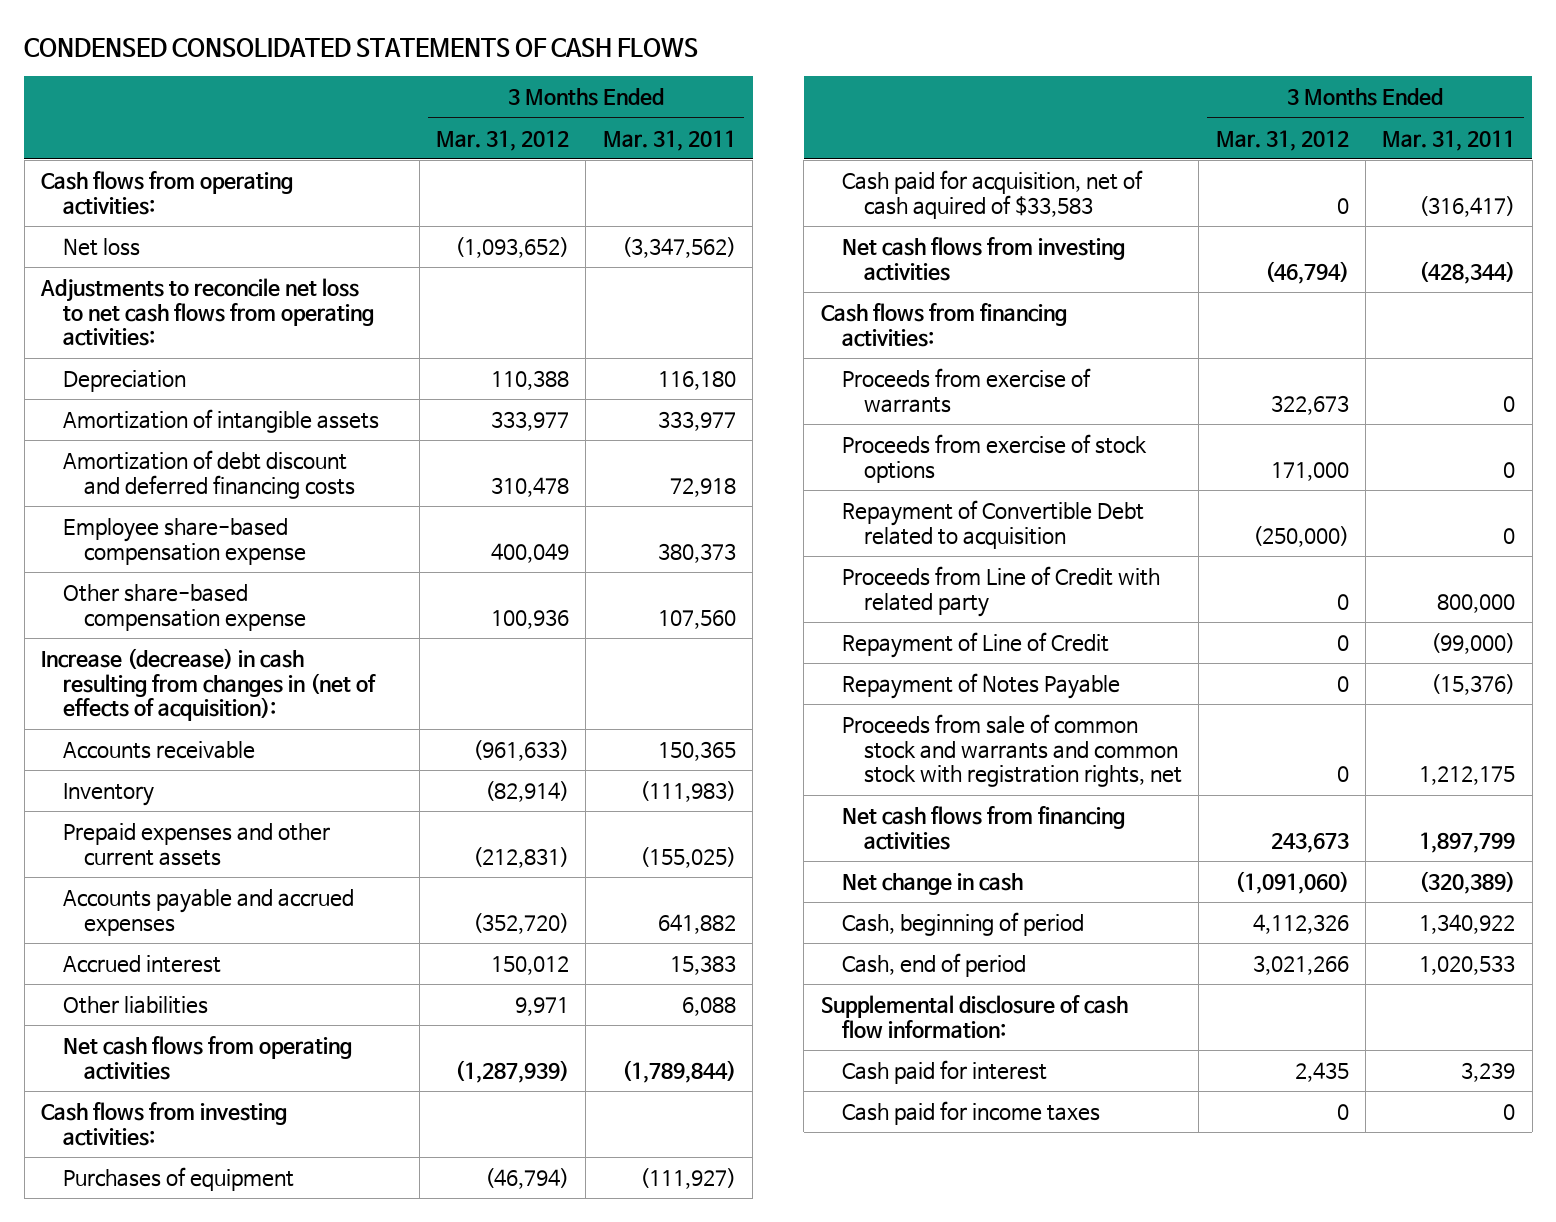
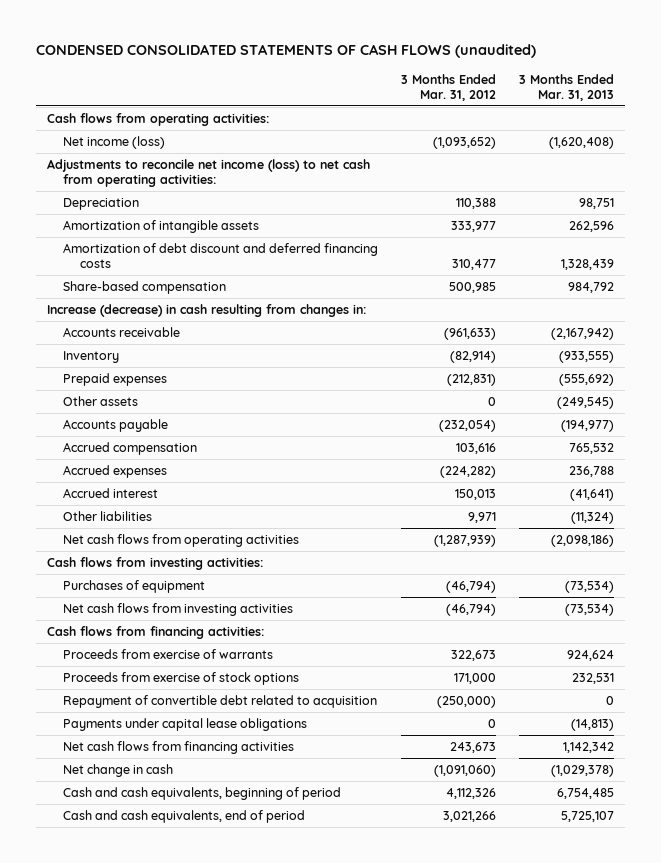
- CONDENSED CONSOLIDATED STATEMENTS OF CASH FLOWS
+ CONDENSED CONSOLIDATED STATEMENTS OF CASH FLOWS (unaudited)
- | 3 Months Ended Mar. 31, 2012 | 3 Months Ended Mar. 31, 2011
+ | 3 Months Ended Mar. 31, 2012 | 3 Months Ended Mar. 31, 2013
- Net loss | (1,093,652) | (3,347,562)
- Adjustments to reconcile net loss to net cash flows from operating activities:
+ Net income (loss) | (1,093,652) | (1,620,408)
+ Adjustments to reconcile net income (loss) to net cash from operating activities:
- Amortization of debt discount and deferred financing costs | 310,478 | 72,918
- Employee share-based compensation expense | 400,049 | 380,373
- Other share-based compensation expense | 100,936 | 107,560
- Increase (decrease) in cash resulting from changes in (net of effects of acquisition):
+ Amortization of debt discount and deferred financing costs | 310,477 | 1,328,439
+ Share-based compensation | 500,985 | 984,792
+ Increase (decrease) in cash resulting from changes in:
- Prepaid expenses and other current assets | (212,831) | (155,025)
- Accounts payable and accrued expenses | (352,720) | 641,882
- Accrued interest | 150,012 | 15,383
+ Prepaid expenses | (212,831) | (555,692)
+ Other assets | 0 | (249,545)
+ Accounts payable | (232,054) | (194,977)
+ Accrued compensation | 103,616 | 765,532
+ Accrued expenses | (224,282) | 236,788
+ Accrued interest | 150,013 | (41,641)
- Cash paid for acquisition, net of cash aquired of $33,583 | 0 | (316,417)
- Repayment of Convertible Debt related to acquisition | (250,000) | 0
- Proceeds from Line of Credit with related party | 0 | 800,000
- Repayment of Line of Credit | 0 | (99,000)
- Repayment of Notes Payable | 0 | (15,376)
- Proceeds from sale of common stock and warrants and common stock with registration rights, net | 0 | 1,212,175
+ Repayment of convertible debt related to acquisition | (250,000) | 0
+ Payments under capital lease obligations | 0 | (14,813)
- Cash, beginning of period | 4,112,326 | 1,340,922
- Cash, end of period | 3,021,266 | 1,020,533
- Supplemental disclosure of cash flow information:
- Cash paid for interest | 2,435 | 3,239
- Cash paid for income taxes | 0 | 0
+ Cash and cash equivalents, beginning of period | 4,112,326 | 6,754,485
+ Cash and cash equivalents, end of period | 3,021,266 | 5,725,107

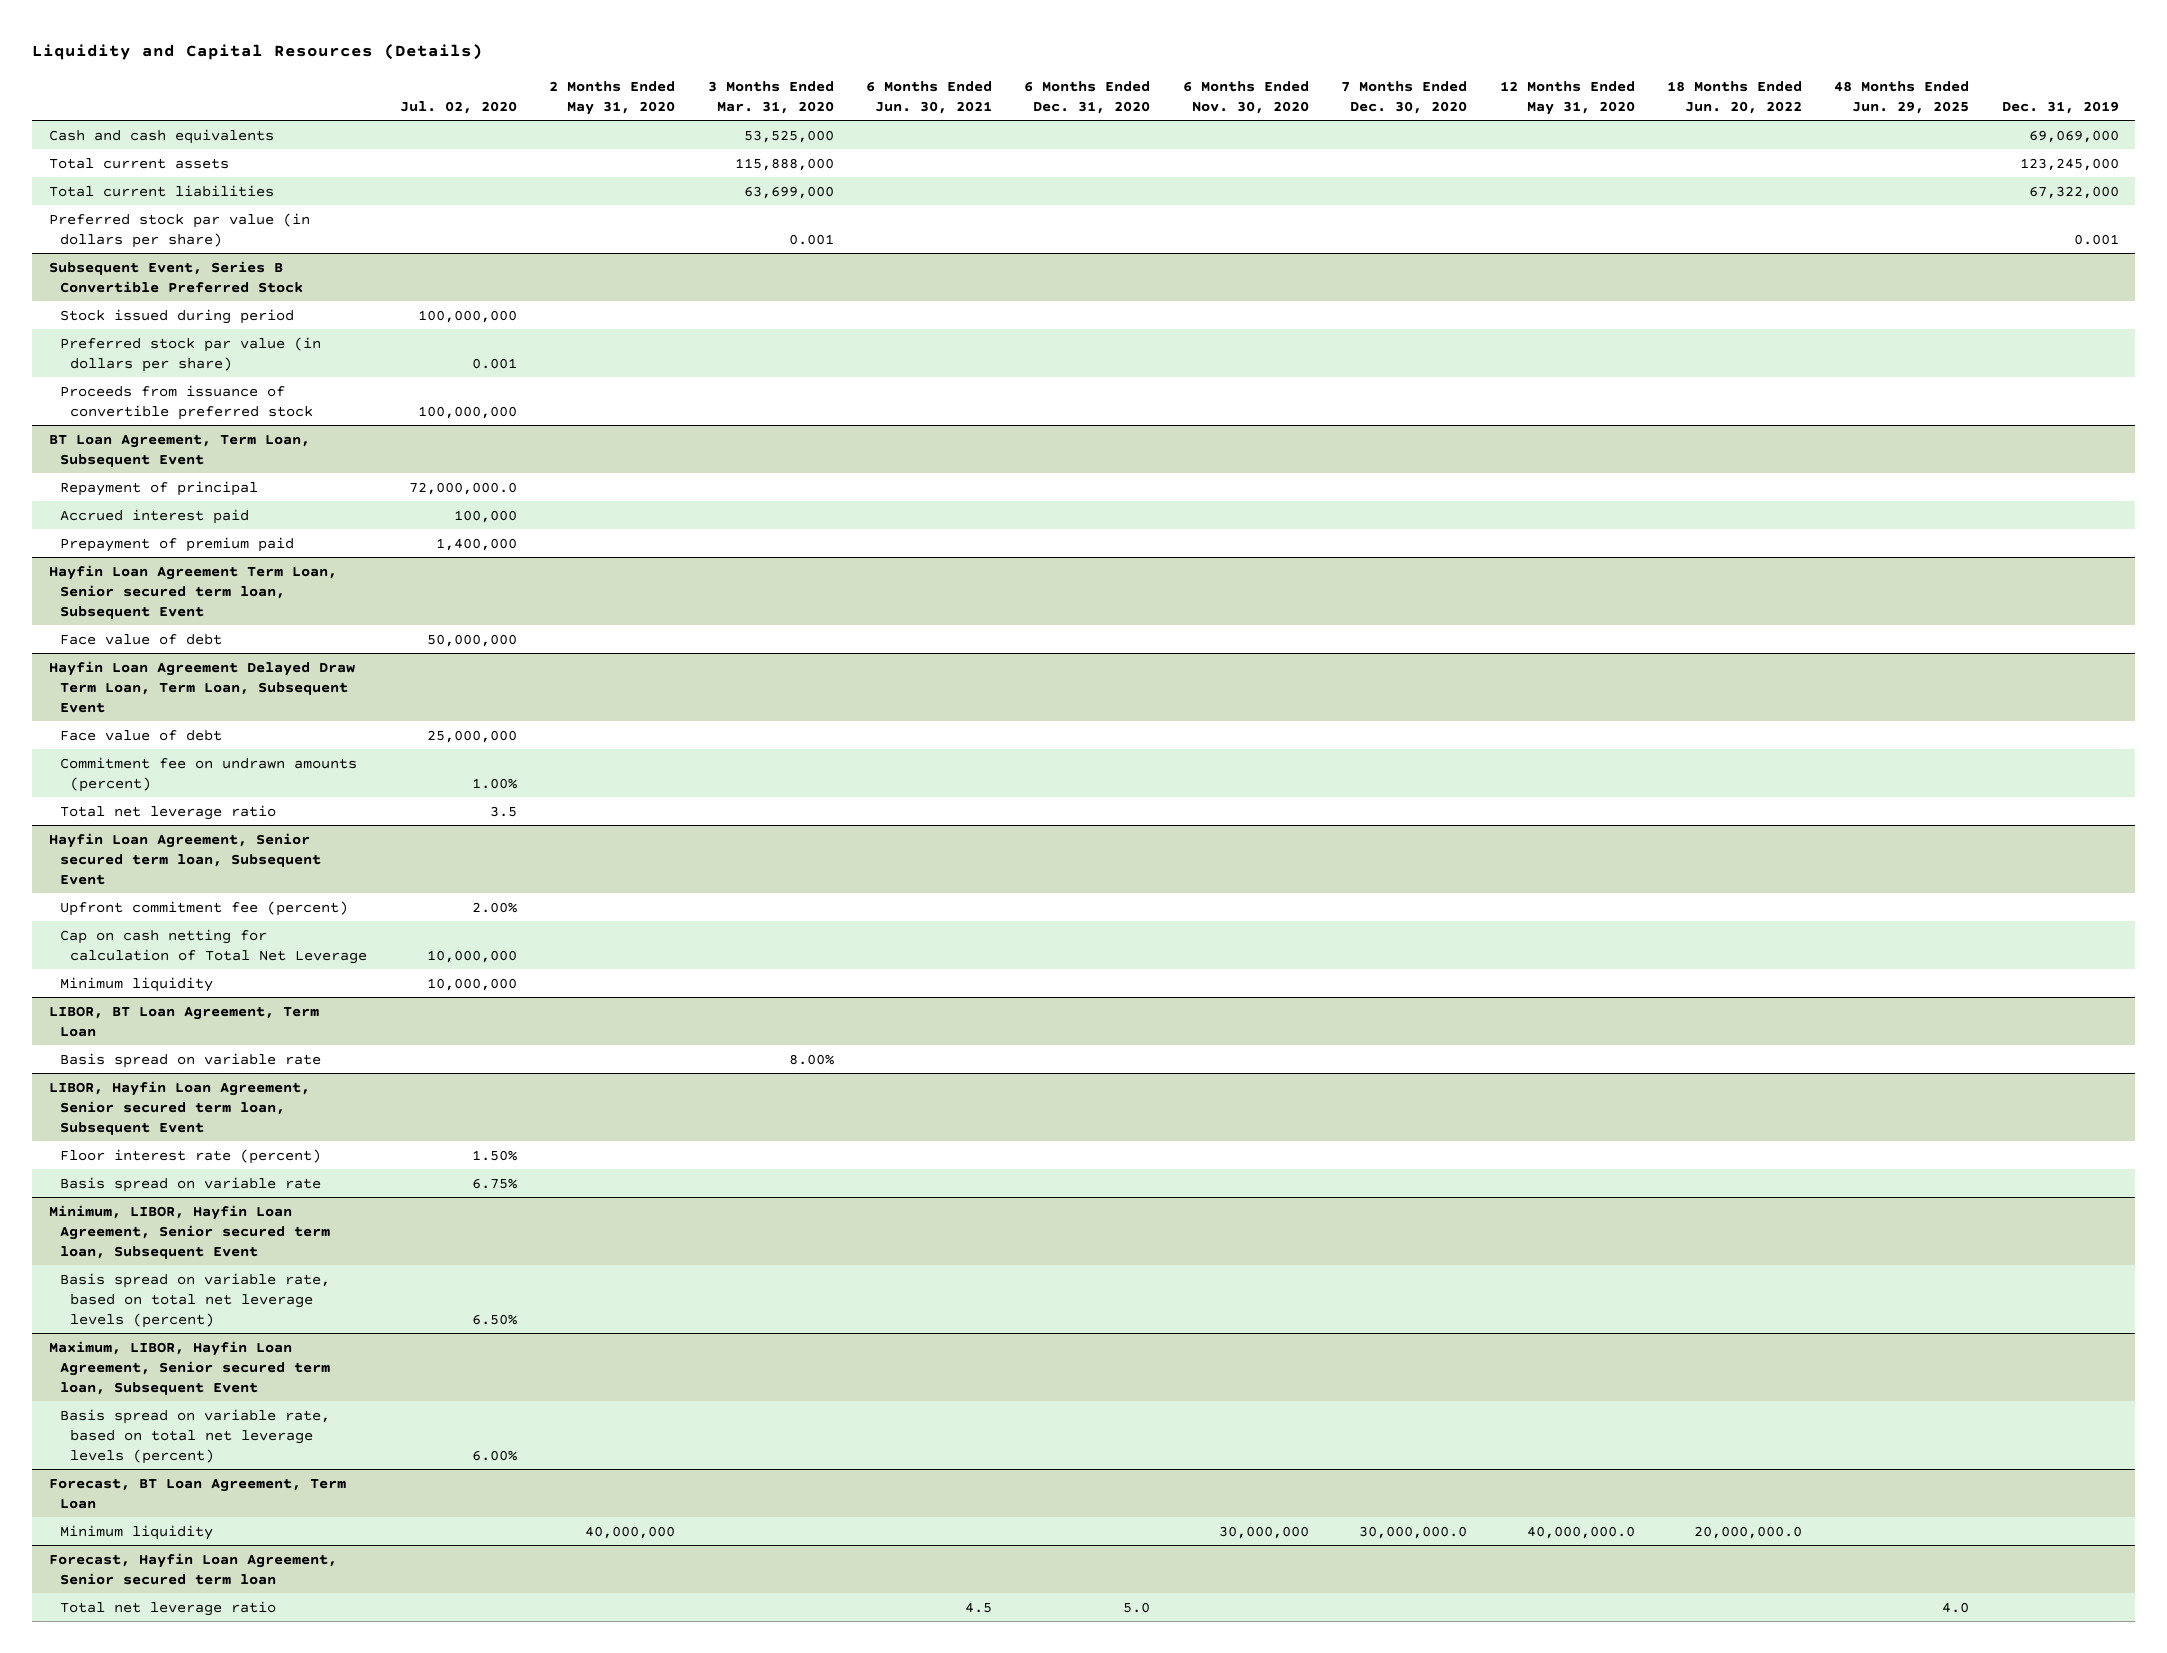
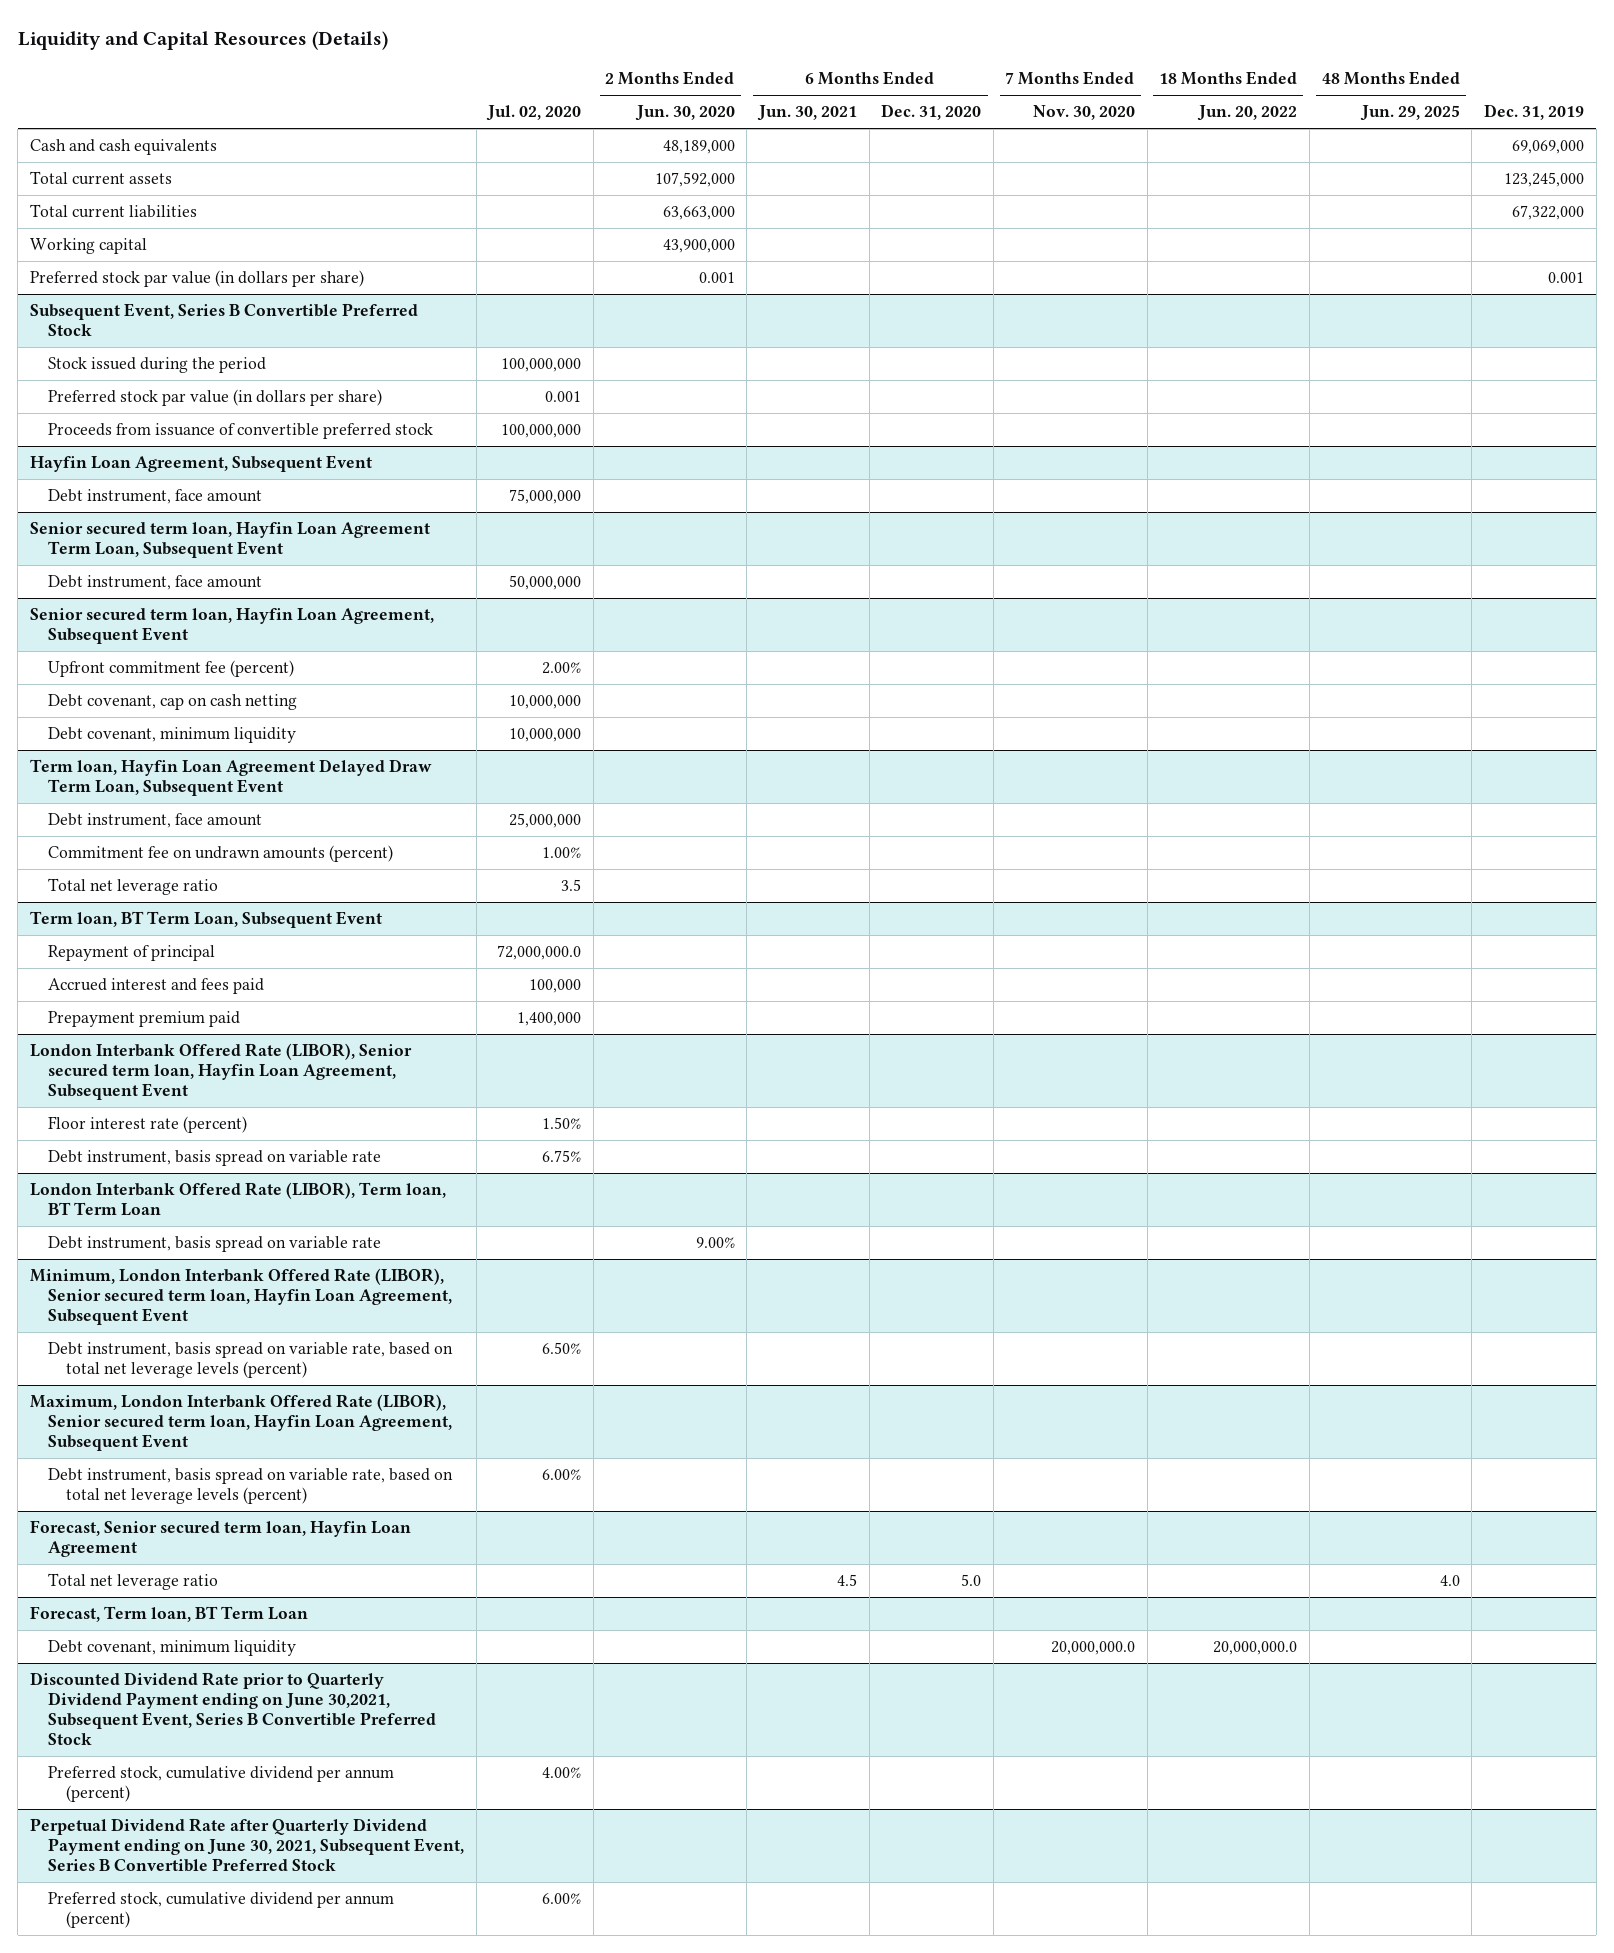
- | Jul. 02, 2020 | 2 Months Ended May 31, 2020 | 3 Months Ended Mar. 31, 2020 | 6 Months Ended Jun. 30, 2021 | 6 Months Ended Dec. 31, 2020 | 6 Months Ended Nov. 30, 2020 | 7 Months Ended Dec. 30, 2020 | 12 Months Ended May 31, 2020 | 18 Months Ended Jun. 20, 2022 | 48 Months Ended Jun. 29, 2025 | Dec. 31, 2019
+ | Jul. 02, 2020 | 2 Months Ended Jun. 30, 2020 | 6 Months Ended Jun. 30, 2021 | 6 Months Ended Dec. 31, 2020 | 7 Months Ended Nov. 30, 2020 | 18 Months Ended Jun. 20, 2022 | 48 Months Ended Jun. 29, 2025 | Dec. 31, 2019
+ Working capital | | 43,900,000 | | | | | |
@ Subsequent Event, Series B Convertible Preferred Stock
- Stock issued during period | 100,000,000 | | | | | | | | | |
+ Stock issued during the period | 100,000,000 | | | | | | |
- BT Loan Agreement, Term Loan, Subsequent Event
- Repayment of principal | 72,000,000.0 | | | | | | | | | |
- Accrued interest paid | 100,000 | | | | | | | | | |
- Prepayment of premium paid | 1,400,000 | | | | | | | | | |
- Hayfin Loan Agreement Term Loan, Senior secured term loan, Subsequent Event
- Face value of debt | 50,000,000 | | | | | | | | | |
- Hayfin Loan Agreement Delayed Draw Term Loan, Term Loan, Subsequent Event
- Face value of debt | 25,000,000 | | | | | | | | | |
+ Hayfin Loan Agreement, Subsequent Event
+ Debt instrument, face amount | 75,000,000 | | | | | | |
+ Senior secured term loan, Hayfin Loan Agreement Term Loan, Subsequent Event
+ Debt instrument, face amount | 50,000,000 | | | | | | |
+ Senior secured term loan, Hayfin Loan Agreement, Subsequent Event
+ Upfront commitment fee (percent) | 2.00% | | | | | | |
+ Debt covenant, cap on cash netting | 10,000,000 | | | | | | |
+ Debt covenant, minimum liquidity | 10,000,000 | | | | | | |
+ Term loan, Hayfin Loan Agreement Delayed Draw Term Loan, Subsequent Event
+ Debt instrument, face amount | 25,000,000 | | | | | | |
- Hayfin Loan Agreement, Senior secured term loan, Subsequent Event
- Upfront commitment fee (percent) | 2.00% | | | | | | | | | |
- Cap on cash netting for calculation of Total Net Leverage | 10,000,000 | | | | | | | | | |
- Minimum liquidity | 10,000,000 | | | | | | | | | |
- LIBOR, BT Loan Agreement, Term Loan
- Basis spread on variable rate | | | 8.00% | | | | | | | |
- LIBOR, Hayfin Loan Agreement, Senior secured term loan, Subsequent Event
+ Term loan, BT Term Loan, Subsequent Event
+ Repayment of principal | 72,000,000.0 | | | | | | |
+ Accrued interest and fees paid | 100,000 | | | | | | |
+ Prepayment premium paid | 1,400,000 | | | | | | |
+ London Interbank Offered Rate (LIBOR), Senior secured term loan, Hayfin Loan Agreement, Subsequent Event
- Basis spread on variable rate | 6.75% | | | | | | | | | |
- Minimum, LIBOR, Hayfin Loan Agreement, Senior secured term loan, Subsequent Event
- Basis spread on variable rate, based on total net leverage levels (percent) | 6.50% | | | | | | | | | |
- Maximum, LIBOR, Hayfin Loan Agreement, Senior secured term loan, Subsequent Event
- Basis spread on variable rate, based on total net leverage levels (percent) | 6.00% | | | | | | | | | |
- Forecast, BT Loan Agreement, Term Loan
- Minimum liquidity | | 40,000,000 | | | | 30,000,000 | 30,000,000.0 | 40,000,000.0 | 20,000,000.0 | |
- Forecast, Hayfin Loan Agreement, Senior secured term loan
+ Debt instrument, basis spread on variable rate | 6.75% | | | | | | |
+ London Interbank Offered Rate (LIBOR), Term loan, BT Term Loan
+ Debt instrument, basis spread on variable rate | | 9.00% | | | | | |
+ Minimum, London Interbank Offered Rate (LIBOR), Senior secured term loan, Hayfin Loan Agreement, Subsequent Event
+ Debt instrument, basis spread on variable rate, based on total net leverage levels (percent) | 6.50% | | | | | | |
+ Maximum, London Interbank Offered Rate (LIBOR), Senior secured term loan, Hayfin Loan Agreement, Subsequent Event
+ Debt instrument, basis spread on variable rate, based on total net leverage levels (percent) | 6.00% | | | | | | |
+ Forecast, Senior secured term loan, Hayfin Loan Agreement
+ Forecast, Term loan, BT Term Loan
+ Debt covenant, minimum liquidity | | | | | 20,000,000.0 | 20,000,000.0 | |
+ Discounted Dividend Rate prior to Quarterly Dividend Payment ending on June 30,2021, Subsequent Event, Series B Convertible Preferred Stock
+ Preferred stock, cumulative dividend per annum (percent) | 4.00% | | | | | | |
+ Perpetual Dividend Rate after Quarterly Dividend Payment ending on June 30, 2021, Subsequent Event, Series B Convertible Preferred Stock
+ Preferred stock, cumulative dividend per annum (percent) | 6.00% | | | | | | |

